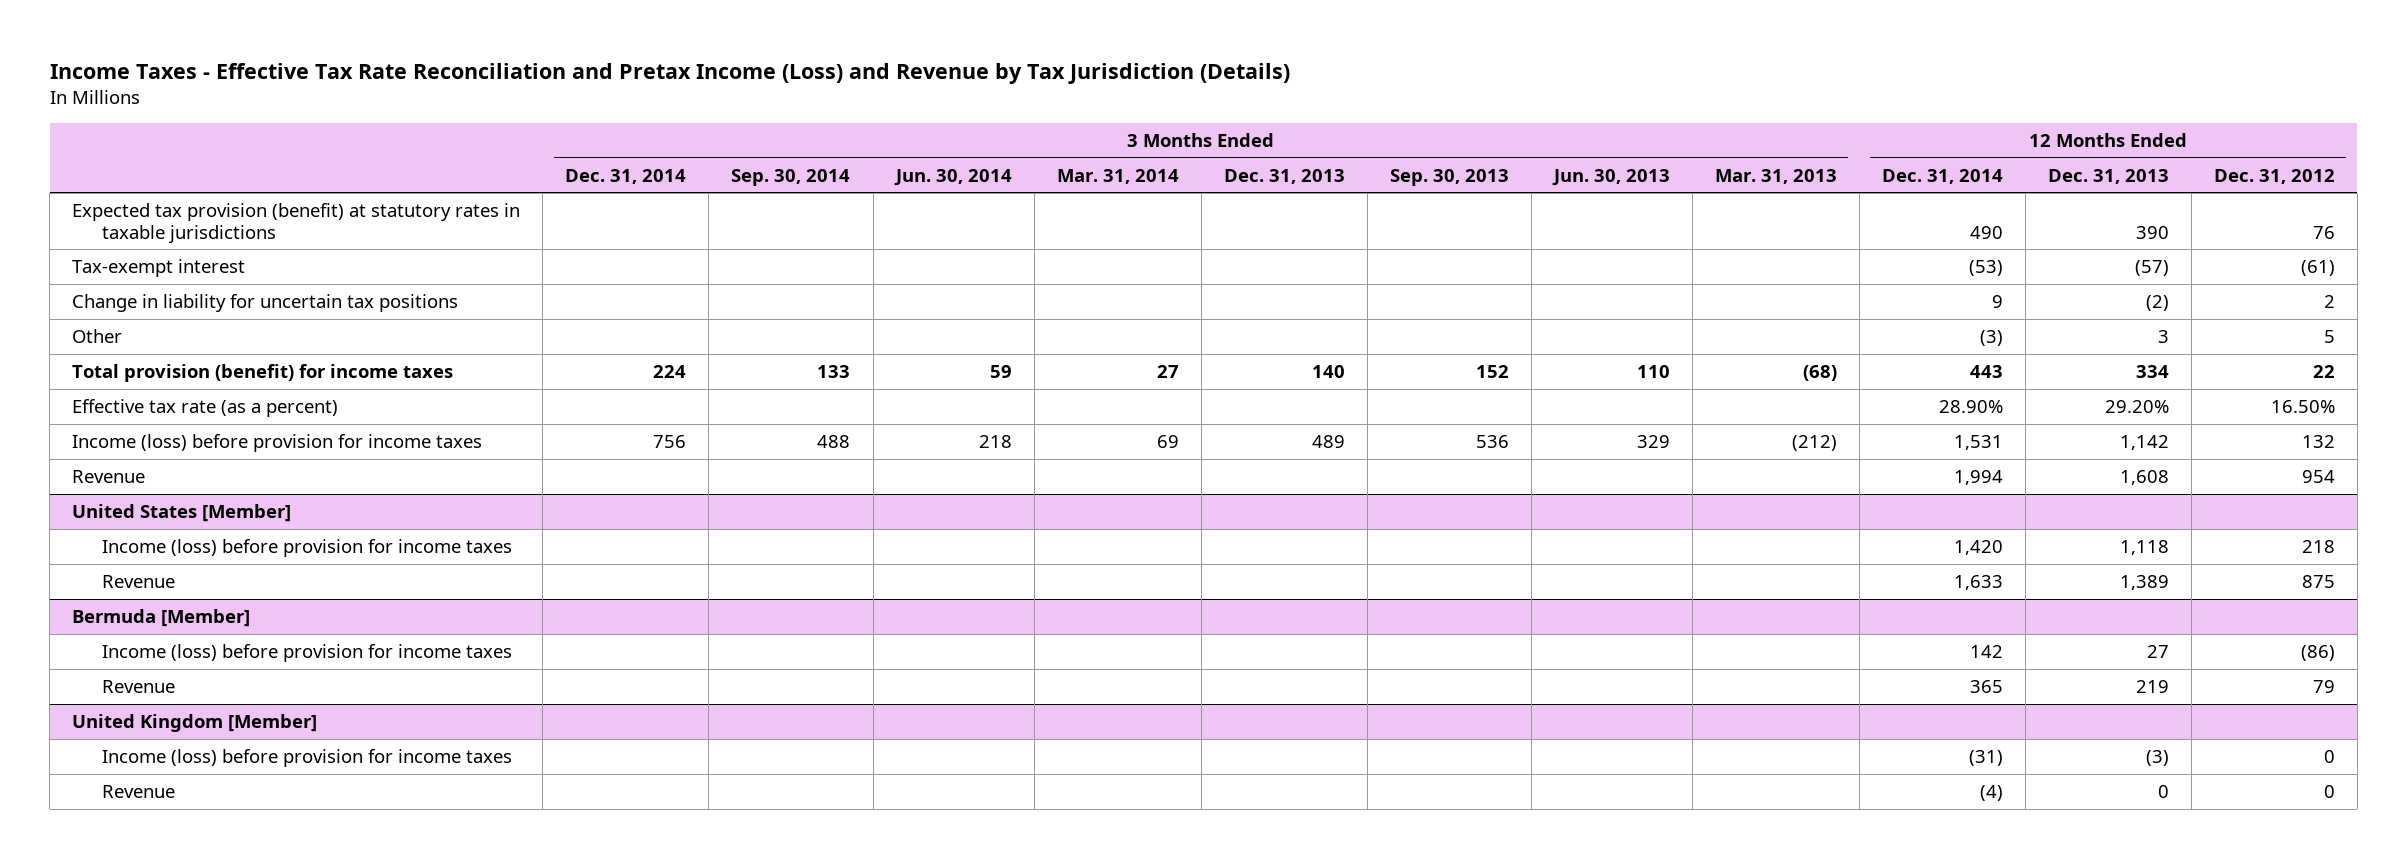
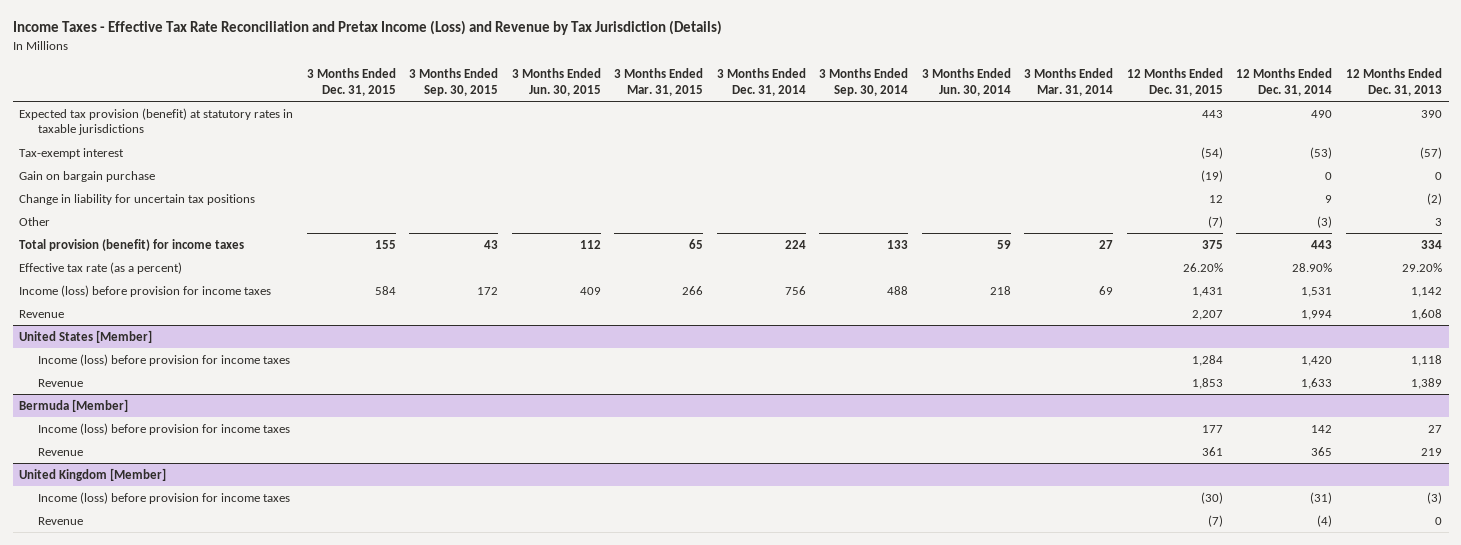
- | 3 Months Ended Dec. 31, 2014 | 3 Months Ended Sep. 30, 2014 | 3 Months Ended Jun. 30, 2014 | 3 Months Ended Mar. 31, 2014 | 3 Months Ended Dec. 31, 2013 | 3 Months Ended Sep. 30, 2013 | 3 Months Ended Jun. 30, 2013 | 3 Months Ended Mar. 31, 2013 | 12 Months Ended Dec. 31, 2014 | 12 Months Ended Dec. 31, 2013 | 12 Months Ended Dec. 31, 2012
+ | 3 Months Ended Dec. 31, 2015 | 3 Months Ended Sep. 30, 2015 | 3 Months Ended Jun. 30, 2015 | 3 Months Ended Mar. 31, 2015 | 3 Months Ended Dec. 31, 2014 | 3 Months Ended Sep. 30, 2014 | 3 Months Ended Jun. 30, 2014 | 3 Months Ended Mar. 31, 2014 | 12 Months Ended Dec. 31, 2015 | 12 Months Ended Dec. 31, 2014 | 12 Months Ended Dec. 31, 2013
+ Gain on bargain purchase | | | | | | | | | (19) | 0 | 0

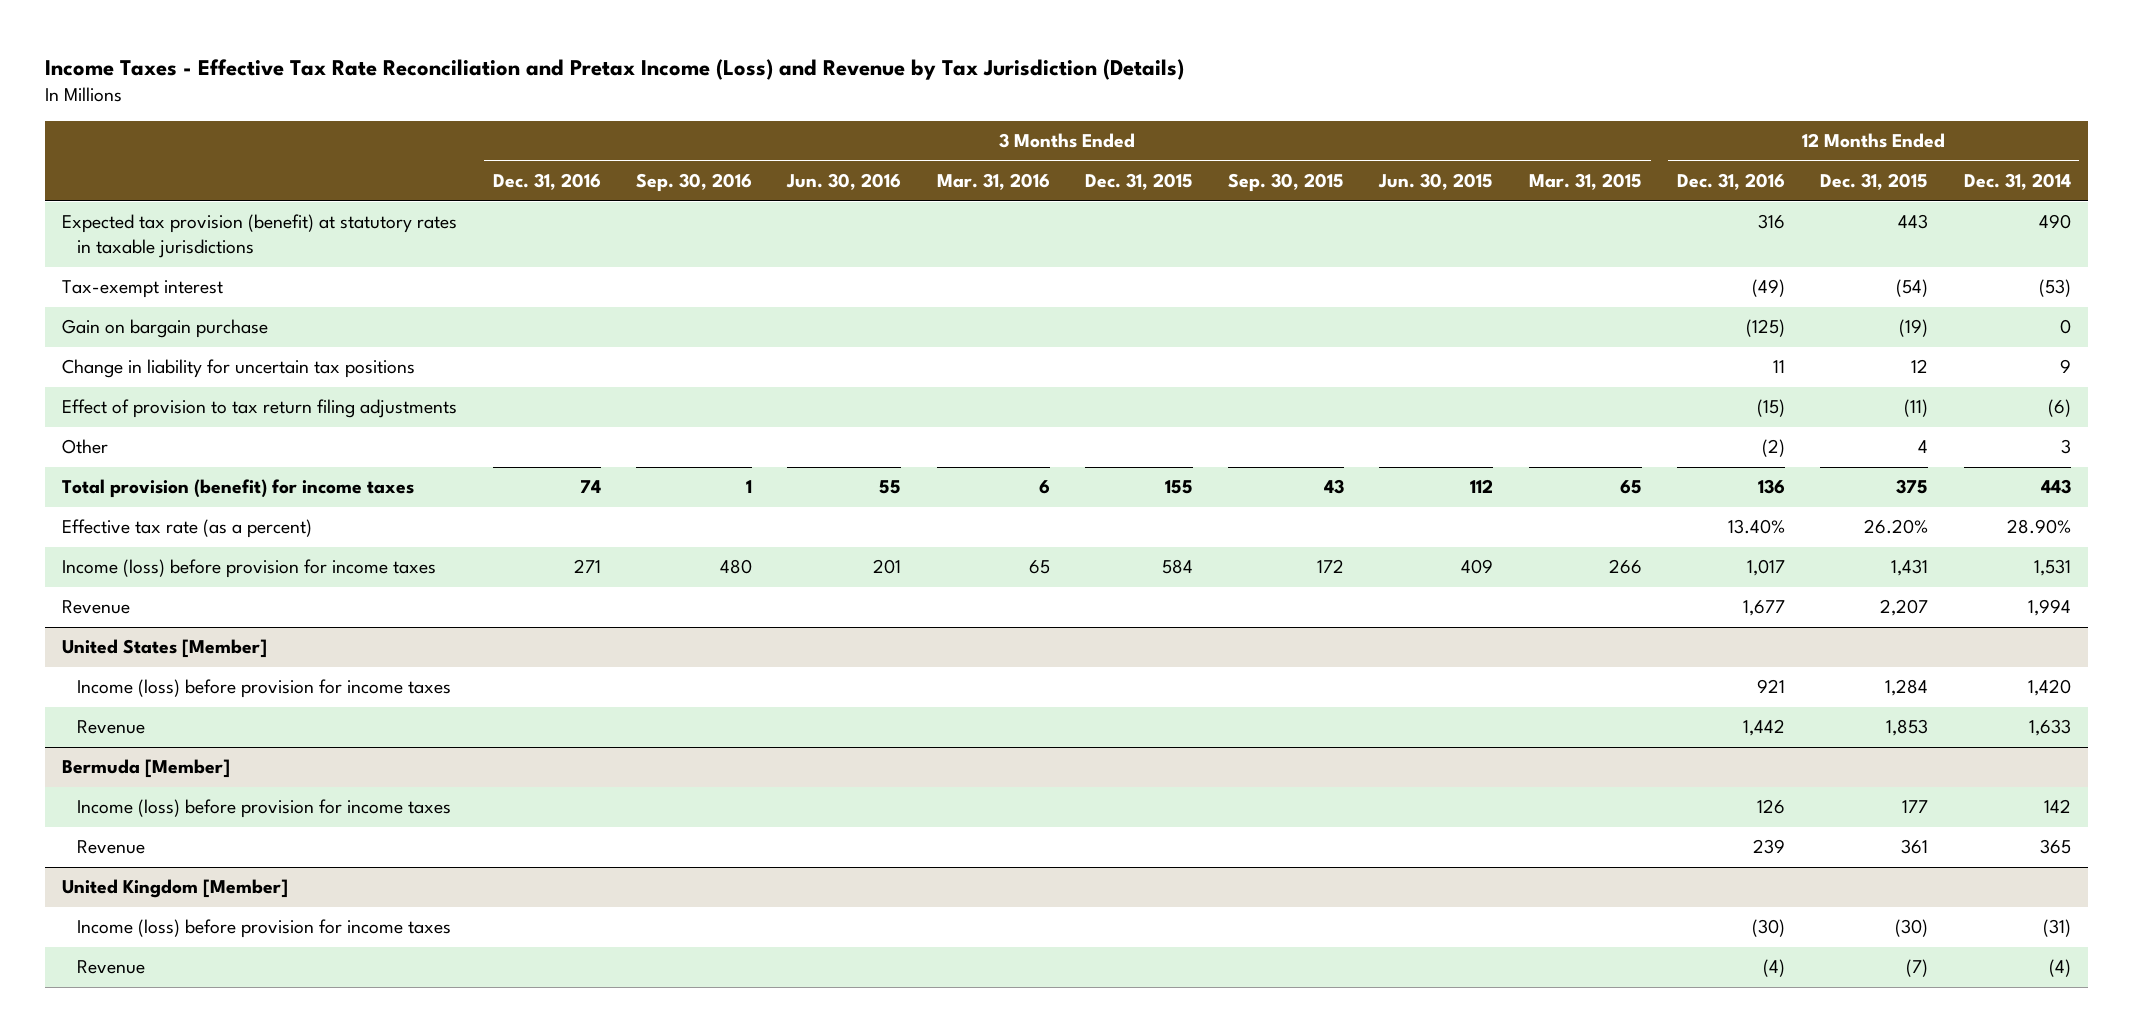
- | 3 Months Ended Dec. 31, 2015 | 3 Months Ended Sep. 30, 2015 | 3 Months Ended Jun. 30, 2015 | 3 Months Ended Mar. 31, 2015 | 3 Months Ended Dec. 31, 2014 | 3 Months Ended Sep. 30, 2014 | 3 Months Ended Jun. 30, 2014 | 3 Months Ended Mar. 31, 2014 | 12 Months Ended Dec. 31, 2015 | 12 Months Ended Dec. 31, 2014 | 12 Months Ended Dec. 31, 2013
+ | 3 Months Ended Dec. 31, 2016 | 3 Months Ended Sep. 30, 2016 | 3 Months Ended Jun. 30, 2016 | 3 Months Ended Mar. 31, 2016 | 3 Months Ended Dec. 31, 2015 | 3 Months Ended Sep. 30, 2015 | 3 Months Ended Jun. 30, 2015 | 3 Months Ended Mar. 31, 2015 | 12 Months Ended Dec. 31, 2016 | 12 Months Ended Dec. 31, 2015 | 12 Months Ended Dec. 31, 2014
- Other | | | | | | | | | (7) | (3) | 3
+ Effect of provision to tax return filing adjustments | | | | | | | | | (15) | (11) | (6)
+ Other | | | | | | | | | (2) | 4 | 3

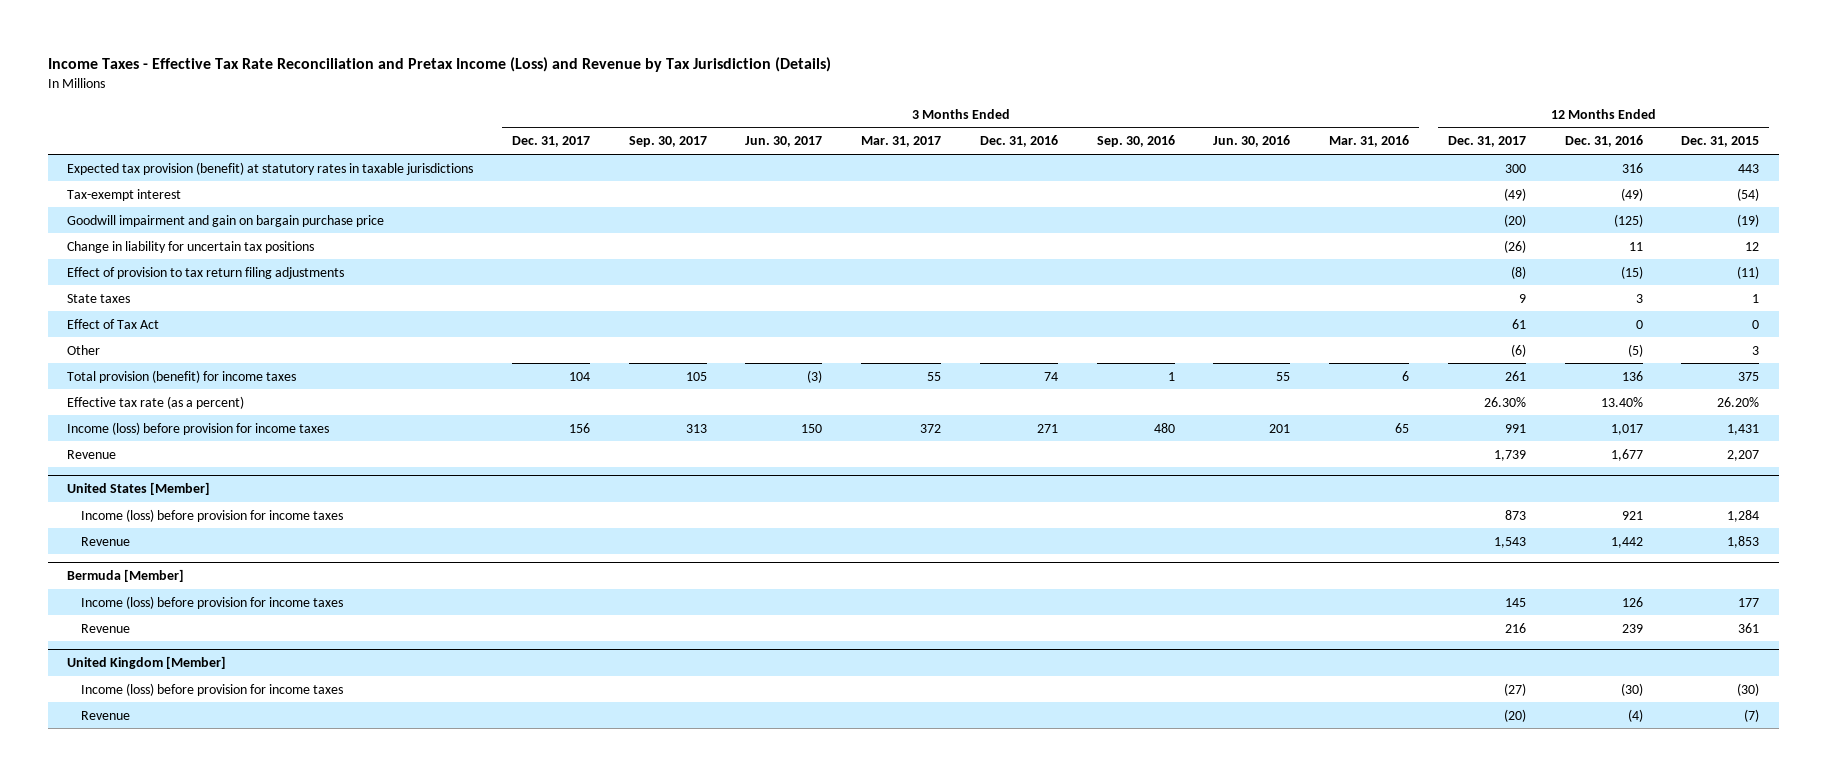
- | 3 Months Ended Dec. 31, 2016 | 3 Months Ended Sep. 30, 2016 | 3 Months Ended Jun. 30, 2016 | 3 Months Ended Mar. 31, 2016 | 3 Months Ended Dec. 31, 2015 | 3 Months Ended Sep. 30, 2015 | 3 Months Ended Jun. 30, 2015 | 3 Months Ended Mar. 31, 2015 | 12 Months Ended Dec. 31, 2016 | 12 Months Ended Dec. 31, 2015 | 12 Months Ended Dec. 31, 2014
+ | 3 Months Ended Dec. 31, 2017 | 3 Months Ended Sep. 30, 2017 | 3 Months Ended Jun. 30, 2017 | 3 Months Ended Mar. 31, 2017 | 3 Months Ended Dec. 31, 2016 | 3 Months Ended Sep. 30, 2016 | 3 Months Ended Jun. 30, 2016 | 3 Months Ended Mar. 31, 2016 | 12 Months Ended Dec. 31, 2017 | 12 Months Ended Dec. 31, 2016 | 12 Months Ended Dec. 31, 2015
- Gain on bargain purchase | | | | | | | | | (125) | (19) | 0
+ Goodwill impairment and gain on bargain purchase price | | | | | | | | | (20) | (125) | (19)
- Other | | | | | | | | | (2) | 4 | 3
+ State taxes | | | | | | | | | 9 | 3 | 1
+ Effect of Tax Act | | | | | | | | | 61 | 0 | 0
+ Other | | | | | | | | | (6) | (5) | 3

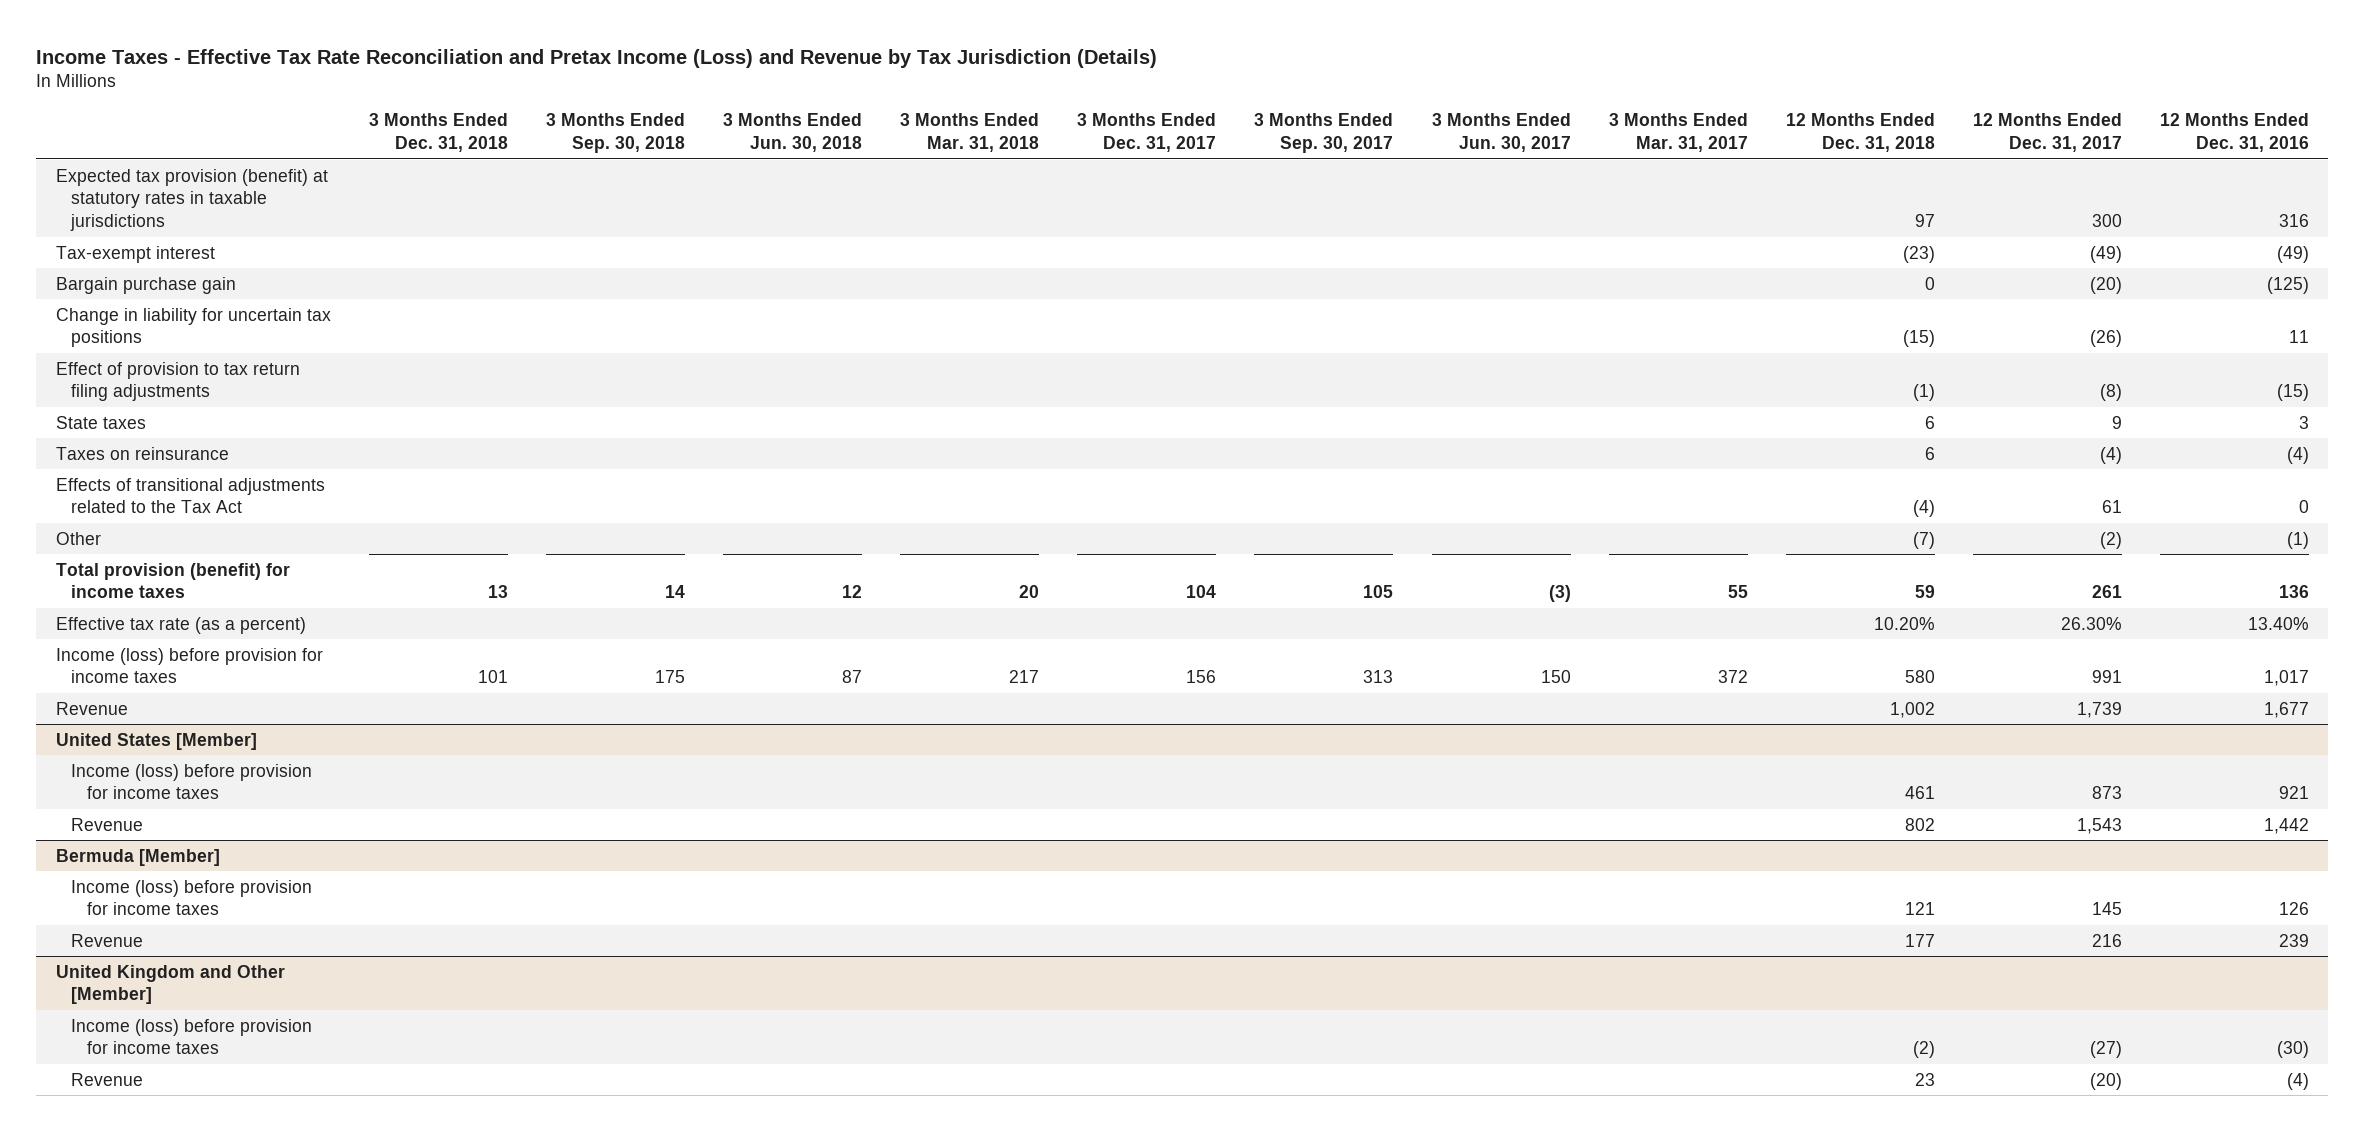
- | 3 Months Ended Dec. 31, 2017 | 3 Months Ended Sep. 30, 2017 | 3 Months Ended Jun. 30, 2017 | 3 Months Ended Mar. 31, 2017 | 3 Months Ended Dec. 31, 2016 | 3 Months Ended Sep. 30, 2016 | 3 Months Ended Jun. 30, 2016 | 3 Months Ended Mar. 31, 2016 | 12 Months Ended Dec. 31, 2017 | 12 Months Ended Dec. 31, 2016 | 12 Months Ended Dec. 31, 2015
+ | 3 Months Ended Dec. 31, 2018 | 3 Months Ended Sep. 30, 2018 | 3 Months Ended Jun. 30, 2018 | 3 Months Ended Mar. 31, 2018 | 3 Months Ended Dec. 31, 2017 | 3 Months Ended Sep. 30, 2017 | 3 Months Ended Jun. 30, 2017 | 3 Months Ended Mar. 31, 2017 | 12 Months Ended Dec. 31, 2018 | 12 Months Ended Dec. 31, 2017 | 12 Months Ended Dec. 31, 2016
- Goodwill impairment and gain on bargain purchase price | | | | | | | | | (20) | (125) | (19)
+ Bargain purchase gain | | | | | | | | | 0 | (20) | (125)
- Effect of Tax Act | | | | | | | | | 61 | 0 | 0
- Other | | | | | | | | | (6) | (5) | 3
+ Taxes on reinsurance | | | | | | | | | 6 | (4) | (4)
+ Effects of transitional adjustments related to the Tax Act | | | | | | | | | (4) | 61 | 0
+ Other | | | | | | | | | (7) | (2) | (1)
- United Kingdom [Member]
+ United Kingdom and Other [Member]

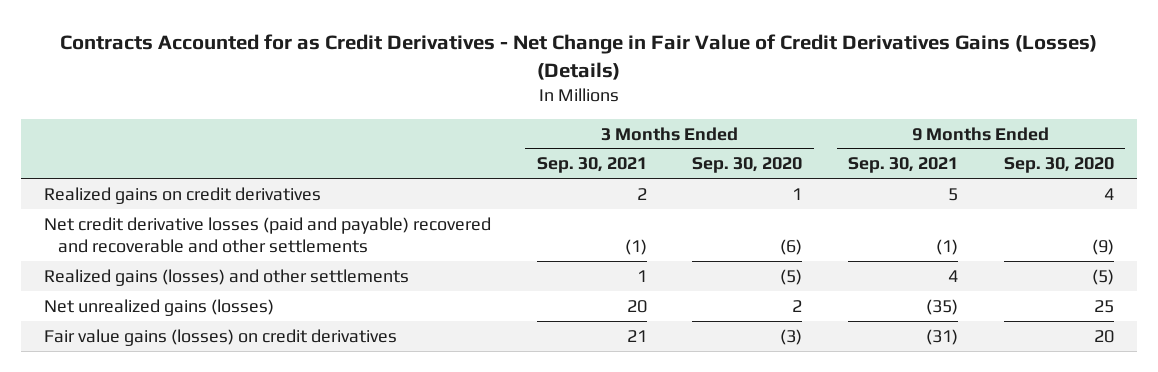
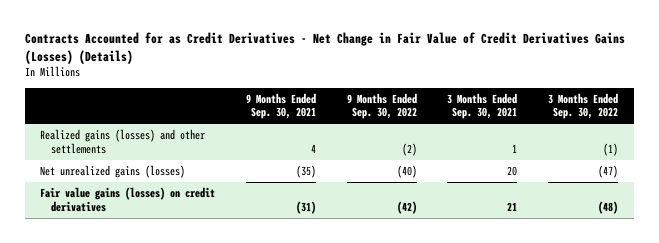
- | 3 Months Ended Sep. 30, 2021 | 3 Months Ended Sep. 30, 2020 | 9 Months Ended Sep. 30, 2021 | 9 Months Ended Sep. 30, 2020
+ | 9 Months Ended Sep. 30, 2021 | 9 Months Ended Sep. 30, 2022 | 3 Months Ended Sep. 30, 2021 | 3 Months Ended Sep. 30, 2022
- Realized gains on credit derivatives | 2 | 1 | 5 | 4
- Net credit derivative losses (paid and payable) recovered and recoverable and other settlements | (1) | (6) | (1) | (9)

